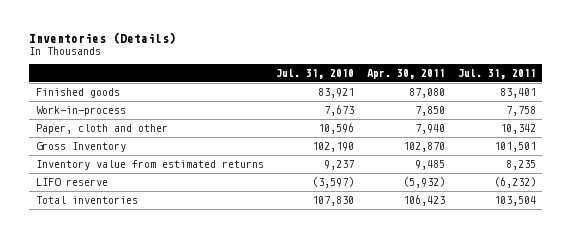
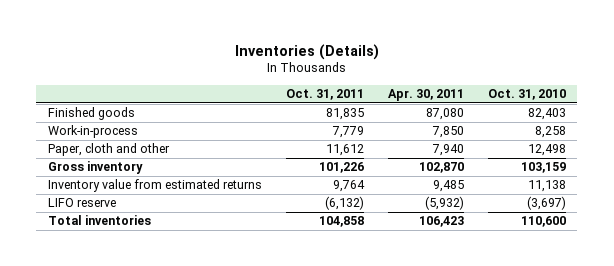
- | Jul. 31, 2010 | Apr. 30, 2011 | Jul. 31, 2011
+ | Oct. 31, 2011 | Apr. 30, 2011 | Oct. 31, 2010
- Gross Inventory | 102,190 | 102,870 | 101,501
+ Gross inventory | 101,226 | 102,870 | 103,159

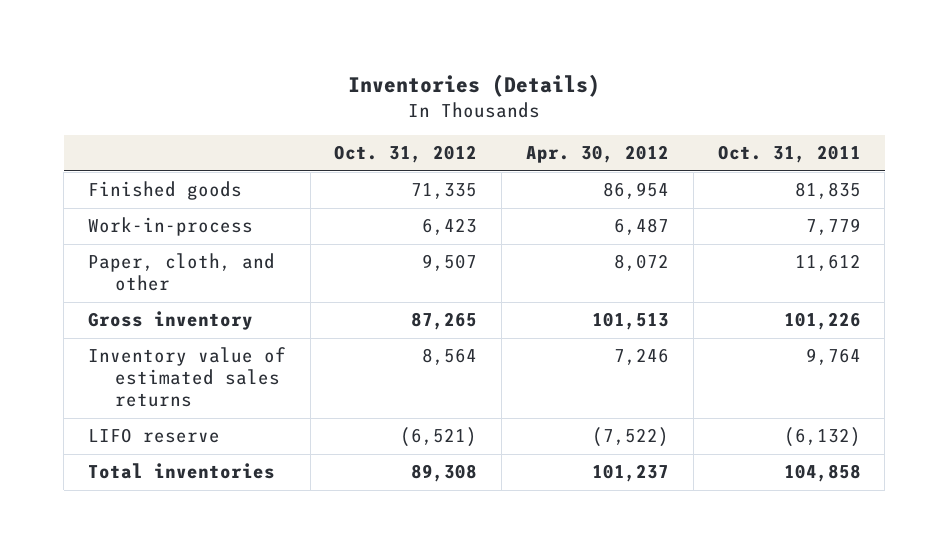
- | Oct. 31, 2011 | Apr. 30, 2011 | Oct. 31, 2010
+ | Oct. 31, 2012 | Apr. 30, 2012 | Oct. 31, 2011
- Paper, cloth and other | 11,612 | 7,940 | 12,498
+ Paper, cloth, and other | 9,507 | 8,072 | 11,612
- Inventory value from estimated returns | 9,764 | 9,485 | 11,138
+ Inventory value of estimated sales returns | 8,564 | 7,246 | 9,764

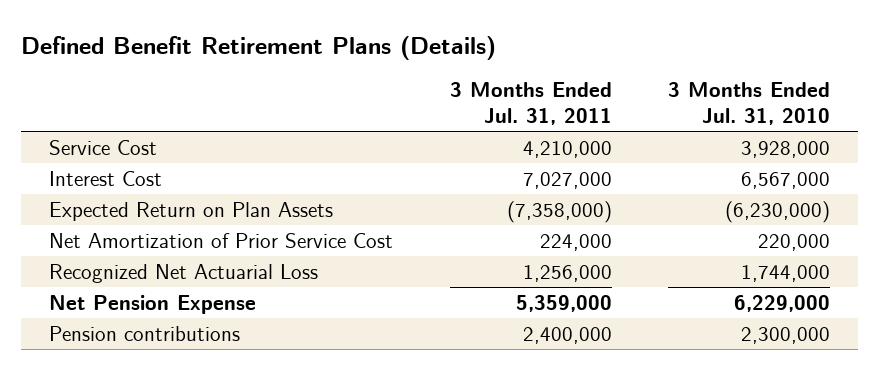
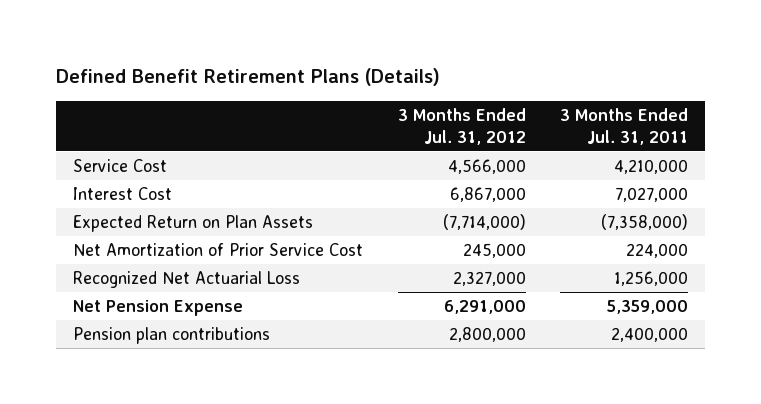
- | 3 Months Ended Jul. 31, 2011 | 3 Months Ended Jul. 31, 2010
+ | 3 Months Ended Jul. 31, 2012 | 3 Months Ended Jul. 31, 2011
- Pension contributions | 2,400,000 | 2,300,000
+ Pension plan contributions | 2,800,000 | 2,400,000

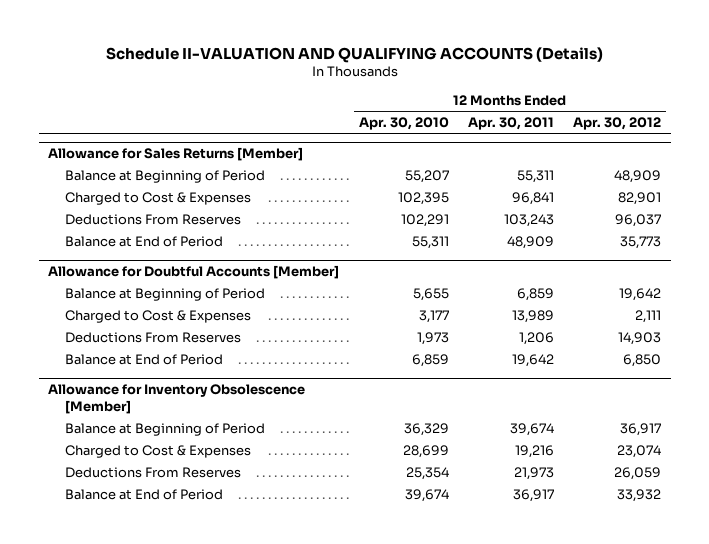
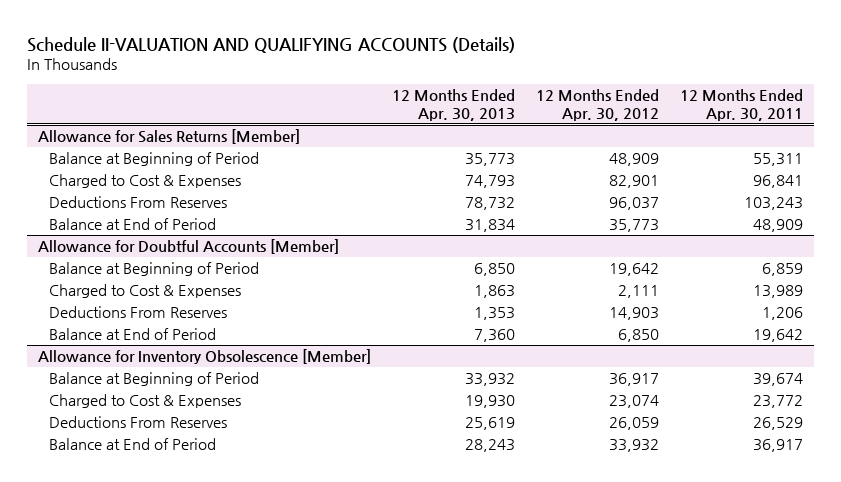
- | 12 Months Ended Apr. 30, 2010 | 12 Months Ended Apr. 30, 2011 | 12 Months Ended Apr. 30, 2012
+ | 12 Months Ended Apr. 30, 2013 | 12 Months Ended Apr. 30, 2012 | 12 Months Ended Apr. 30, 2011
@ Allowance for Inventory Obsolescence [Member]
- Charged to Cost & Expenses | 28,699 | 19,216 | 23,074
- Deductions From Reserves | 25,354 | 21,973 | 26,059
+ Charged to Cost & Expenses | 19,930 | 23,074 | 23,772
+ Deductions From Reserves | 25,619 | 26,059 | 26,529

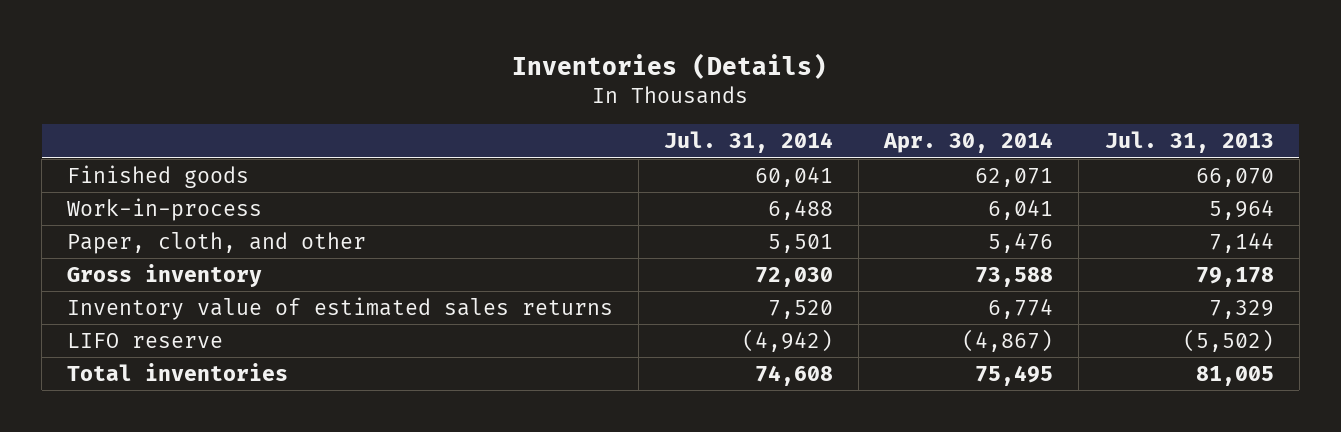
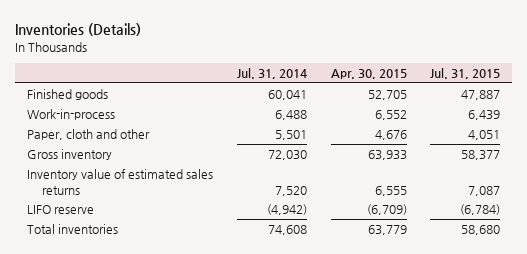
- | Jul. 31, 2014 | Apr. 30, 2014 | Jul. 31, 2013
+ | Jul. 31, 2014 | Apr. 30, 2015 | Jul. 31, 2015
- Paper, cloth, and other | 5,501 | 5,476 | 7,144
+ Paper, cloth and other | 5,501 | 4,676 | 4,051

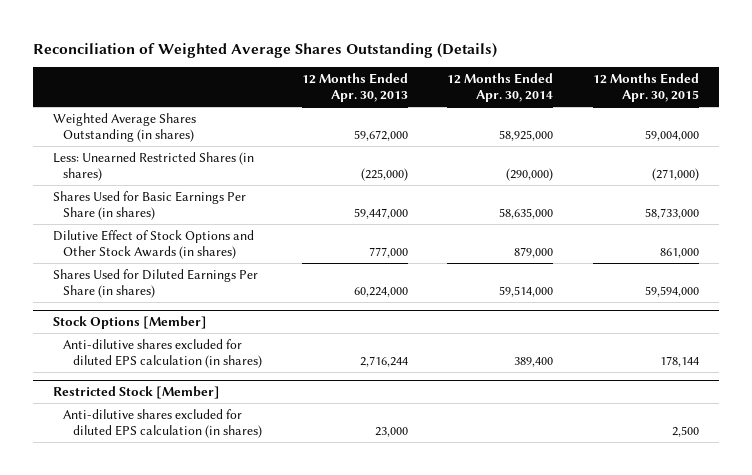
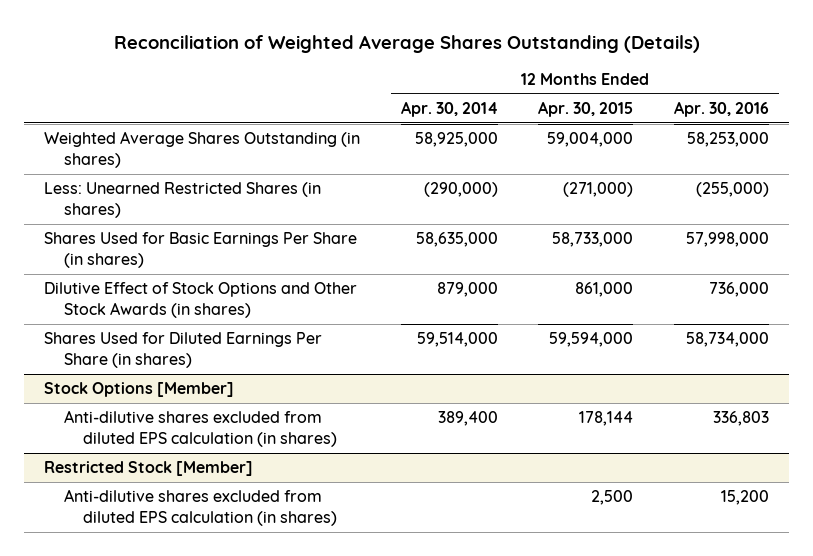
- | 12 Months Ended Apr. 30, 2013 | 12 Months Ended Apr. 30, 2014 | 12 Months Ended Apr. 30, 2015
+ | 12 Months Ended Apr. 30, 2014 | 12 Months Ended Apr. 30, 2015 | 12 Months Ended Apr. 30, 2016
@ Stock Options [Member]
- Anti-dilutive shares excluded for diluted EPS calculation (in shares) | 2,716,244 | 389,400 | 178,144
+ Anti-dilutive shares excluded from diluted EPS calculation (in shares) | 389,400 | 178,144 | 336,803
@ Restricted Stock [Member]
- Anti-dilutive shares excluded for diluted EPS calculation (in shares) | 23,000 | | 2,500
+ Anti-dilutive shares excluded from diluted EPS calculation (in shares) | | 2,500 | 15,200

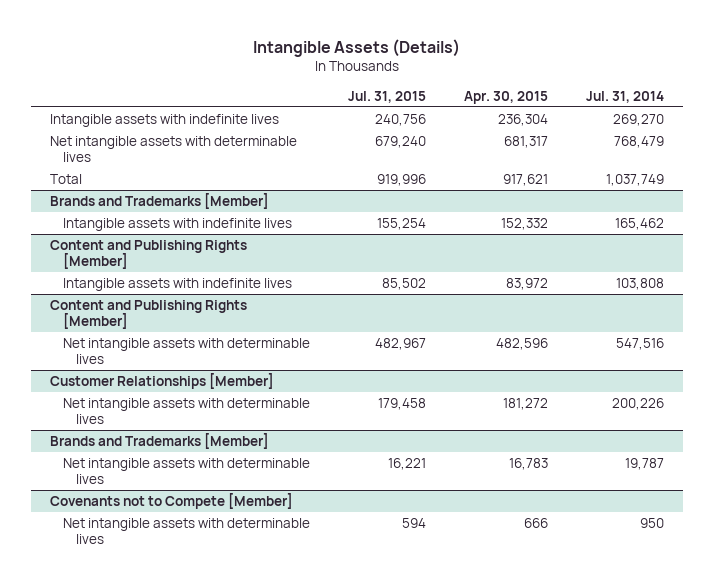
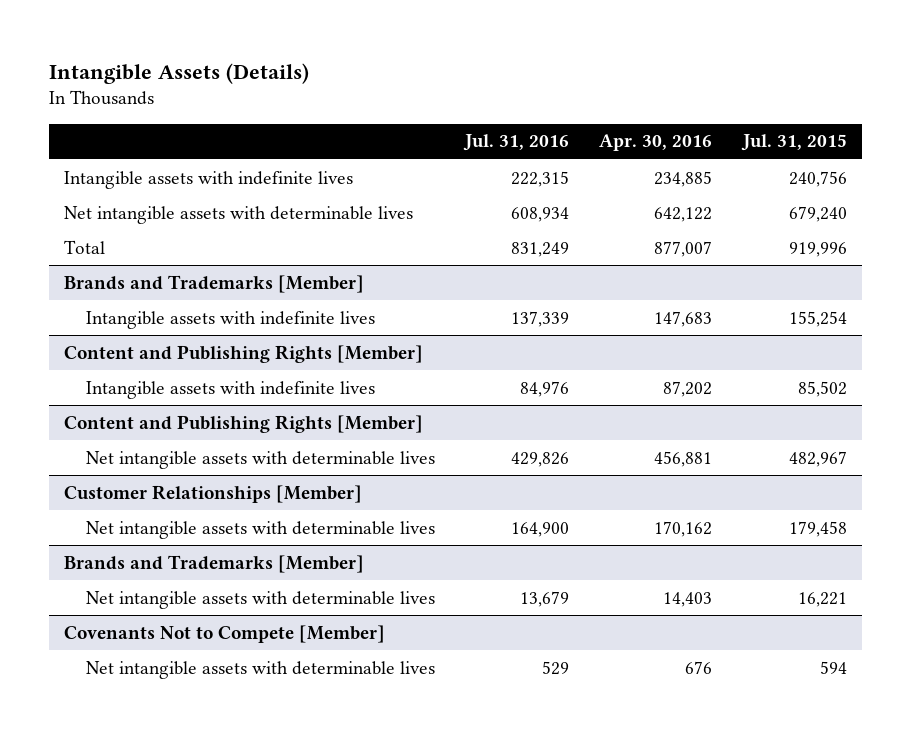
- | Jul. 31, 2015 | Apr. 30, 2015 | Jul. 31, 2014
+ | Jul. 31, 2016 | Apr. 30, 2016 | Jul. 31, 2015
- Covenants not to Compete [Member]
+ Covenants Not to Compete [Member]

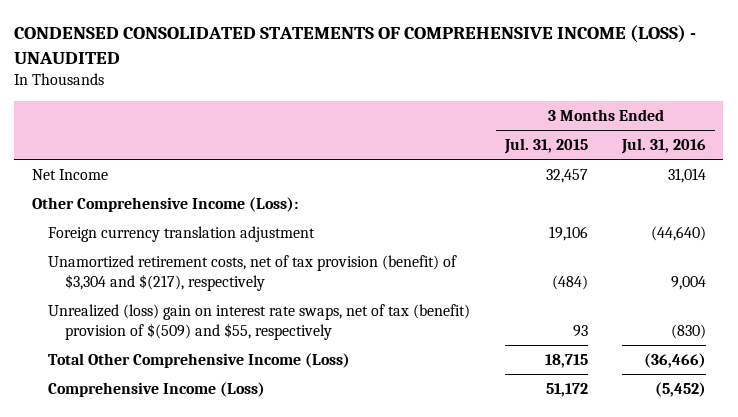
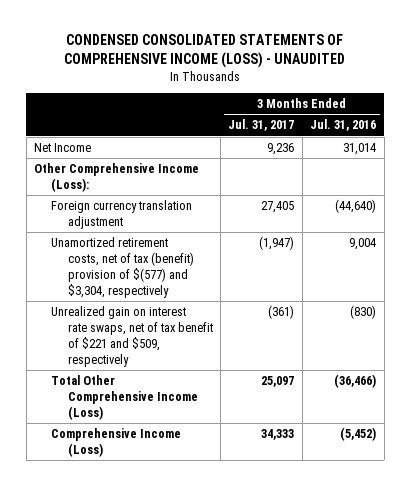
- | 3 Months Ended Jul. 31, 2015 | 3 Months Ended Jul. 31, 2016
+ | 3 Months Ended Jul. 31, 2017 | 3 Months Ended Jul. 31, 2016
- Unamortized retirement costs, net of tax provision (benefit) of $3,304 and $(217), respectively | (484) | 9,004
- Unrealized (loss) gain on interest rate swaps, net of tax (benefit) provision of $(509) and $55, respectively | 93 | (830)
+ Unamortized retirement costs, net of tax (benefit) provision of $(577) and $3,304, respectively | (1,947) | 9,004
+ Unrealized gain on interest rate swaps, net of tax benefit of $221 and $509, respectively | (361) | (830)

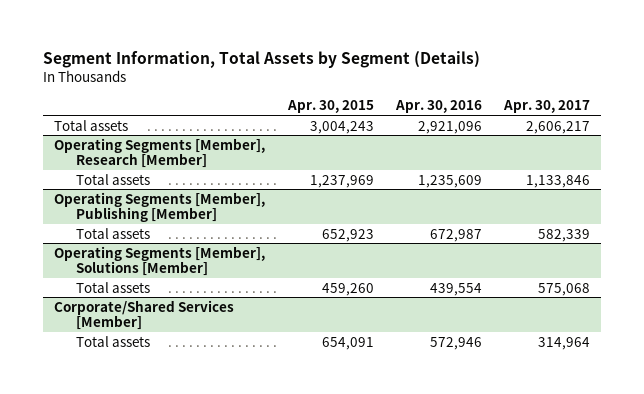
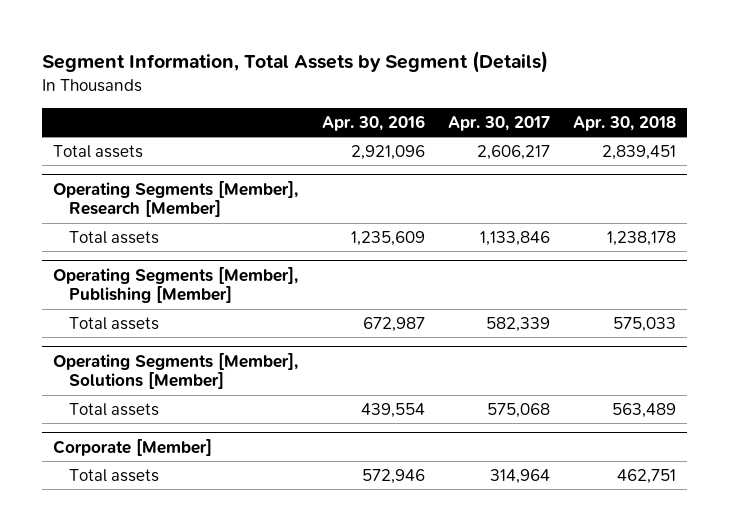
- | Apr. 30, 2015 | Apr. 30, 2016 | Apr. 30, 2017
+ | Apr. 30, 2016 | Apr. 30, 2017 | Apr. 30, 2018
- Corporate/Shared Services [Member]
+ Corporate [Member]

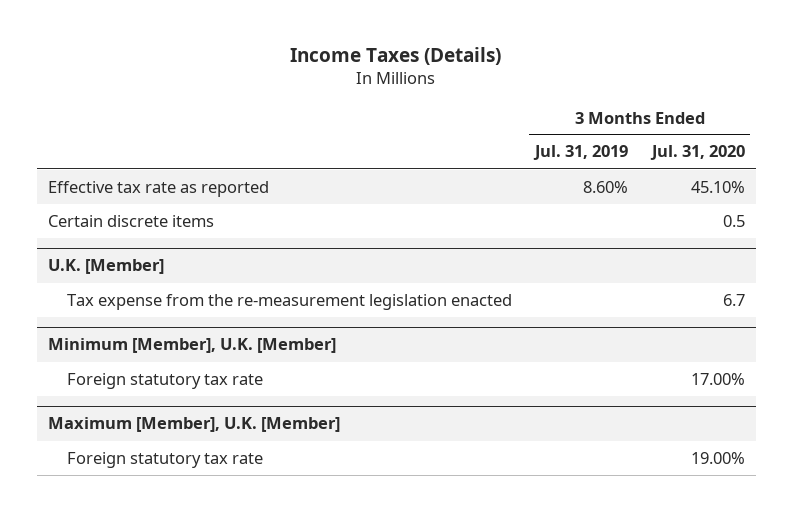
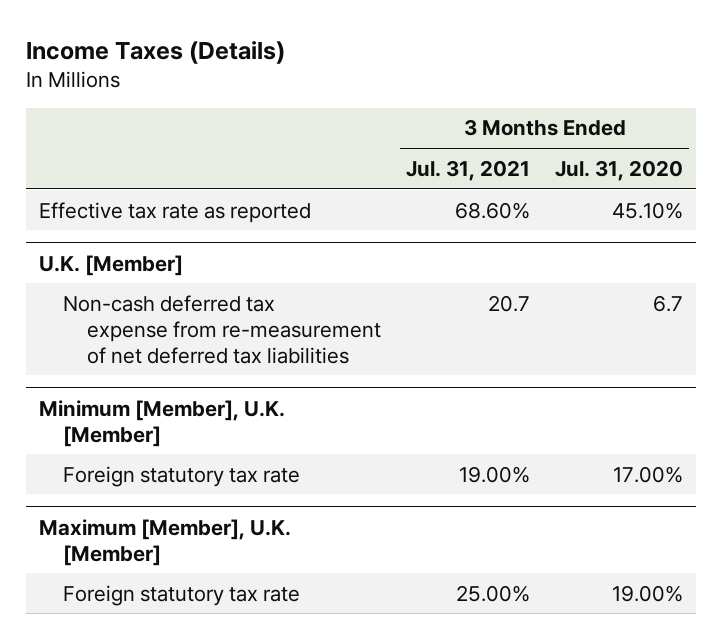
- | 3 Months Ended Jul. 31, 2019 | 3 Months Ended Jul. 31, 2020
+ | 3 Months Ended Jul. 31, 2021 | 3 Months Ended Jul. 31, 2020
- Certain discrete items | | 0.5
@ U.K. [Member]
- Tax expense from the re-measurement legislation enacted | | 6.7
+ Non-cash deferred tax expense from re-measurement of net deferred tax liabilities | 20.7 | 6.7

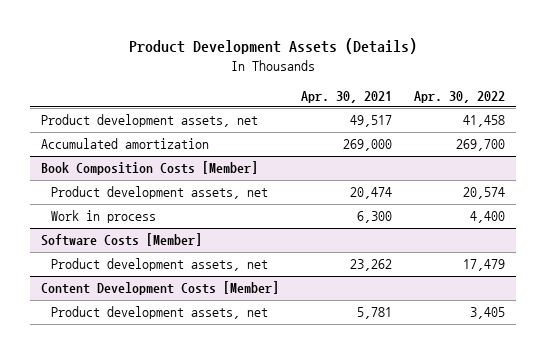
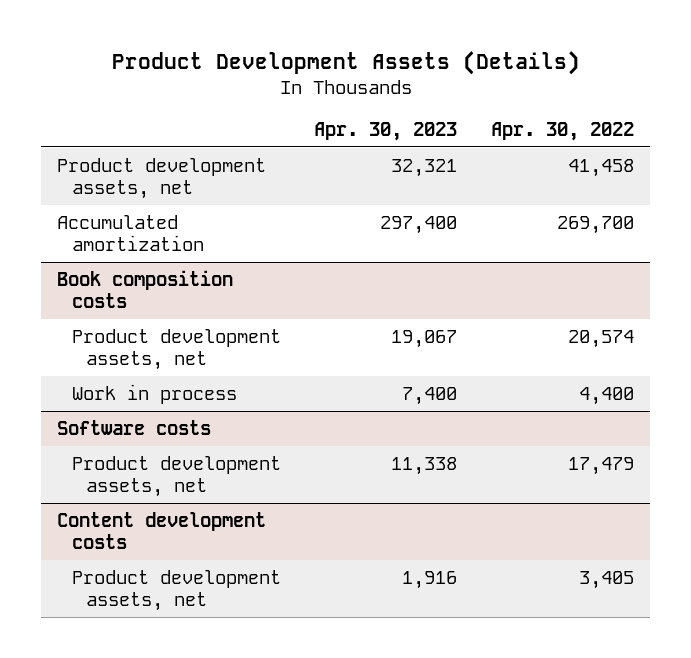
- | Apr. 30, 2021 | Apr. 30, 2022
+ | Apr. 30, 2023 | Apr. 30, 2022
- Book Composition Costs [Member]
+ Book composition costs
- Software Costs [Member]
+ Software costs
- Content Development Costs [Member]
+ Content development costs

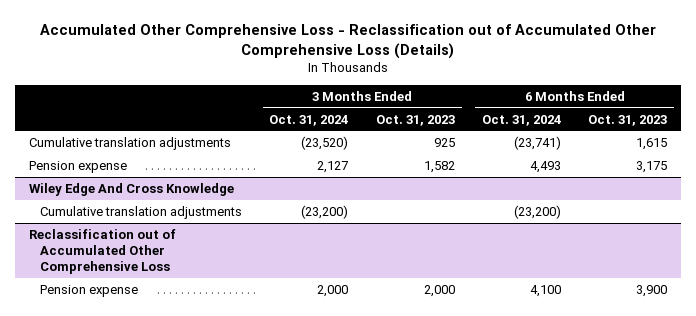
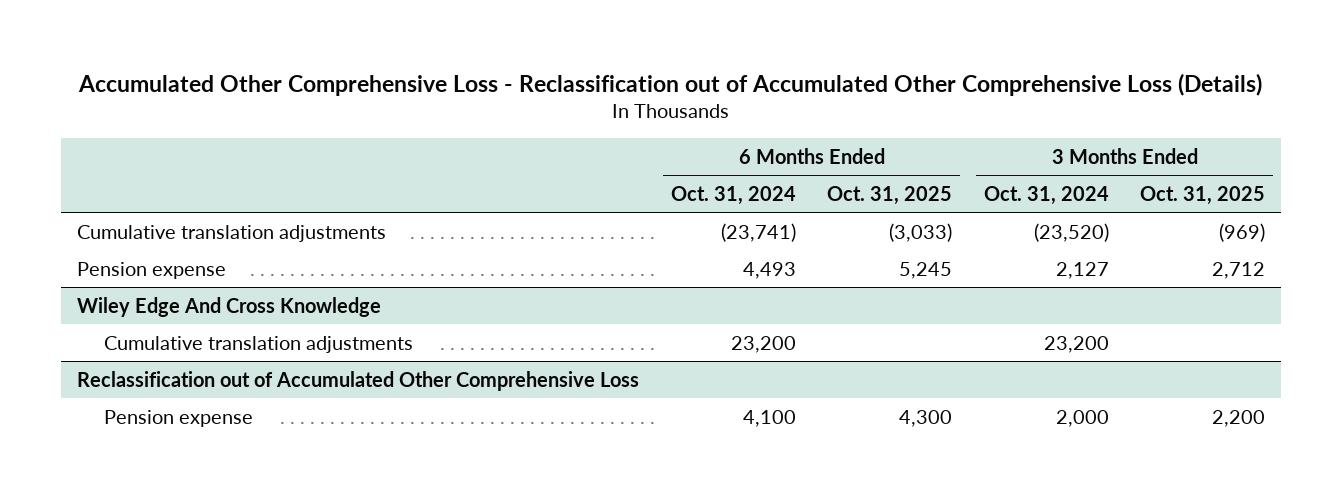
- | 3 Months Ended Oct. 31, 2024 | 3 Months Ended Oct. 31, 2023 | 6 Months Ended Oct. 31, 2024 | 6 Months Ended Oct. 31, 2023
+ | 6 Months Ended Oct. 31, 2024 | 6 Months Ended Oct. 31, 2025 | 3 Months Ended Oct. 31, 2024 | 3 Months Ended Oct. 31, 2025
@ Wiley Edge And Cross Knowledge
- Cumulative translation adjustments | (23,200) | | (23,200) |
+ Cumulative translation adjustments | 23,200 | | 23,200 |

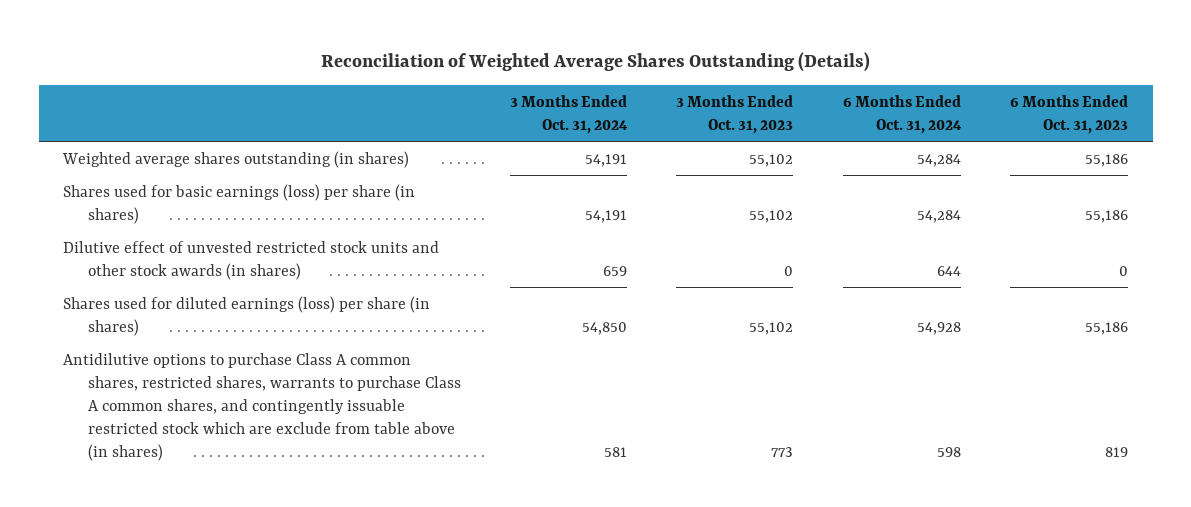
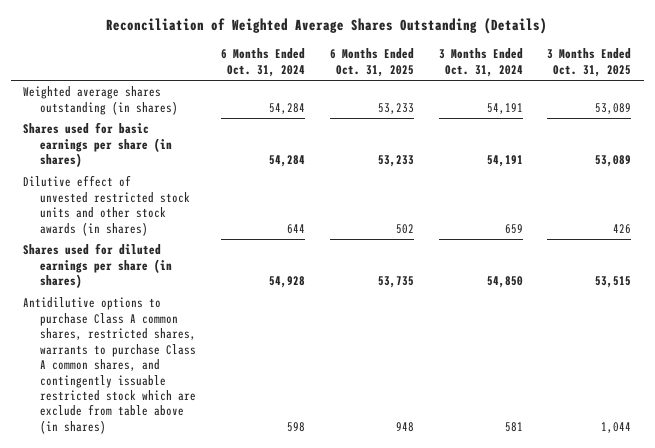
- | 3 Months Ended Oct. 31, 2024 | 3 Months Ended Oct. 31, 2023 | 6 Months Ended Oct. 31, 2024 | 6 Months Ended Oct. 31, 2023
+ | 6 Months Ended Oct. 31, 2024 | 6 Months Ended Oct. 31, 2025 | 3 Months Ended Oct. 31, 2024 | 3 Months Ended Oct. 31, 2025
- Shares used for basic earnings (loss) per share (in shares) | 54,191 | 55,102 | 54,284 | 55,186
+ Shares used for basic earnings per share (in shares) | 54,284 | 53,233 | 54,191 | 53,089
- Shares used for diluted earnings (loss) per share (in shares) | 54,850 | 55,102 | 54,928 | 55,186
+ Shares used for diluted earnings per share (in shares) | 54,928 | 53,735 | 54,850 | 53,515

